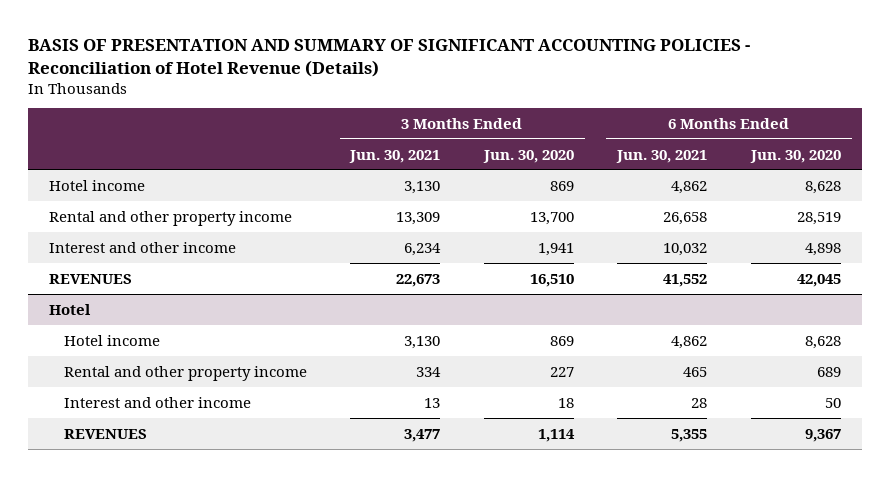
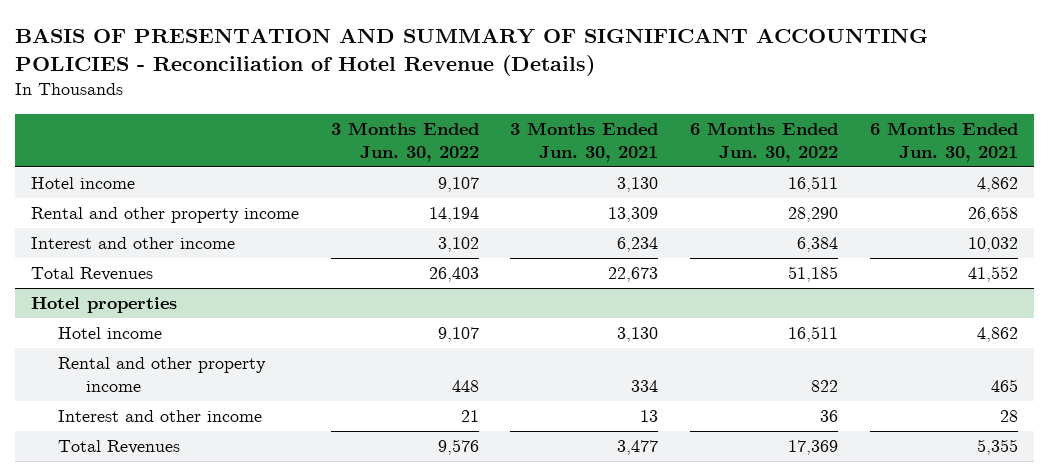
- | 3 Months Ended Jun. 30, 2021 | 3 Months Ended Jun. 30, 2020 | 6 Months Ended Jun. 30, 2021 | 6 Months Ended Jun. 30, 2020
+ | 3 Months Ended Jun. 30, 2022 | 3 Months Ended Jun. 30, 2021 | 6 Months Ended Jun. 30, 2022 | 6 Months Ended Jun. 30, 2021
- REVENUES | 22,673 | 16,510 | 41,552 | 42,045
- Hotel
+ Total Revenues | 26,403 | 22,673 | 51,185 | 41,552
+ Hotel properties
- REVENUES | 3,477 | 1,114 | 5,355 | 9,367
+ Total Revenues | 9,576 | 3,477 | 17,369 | 5,355

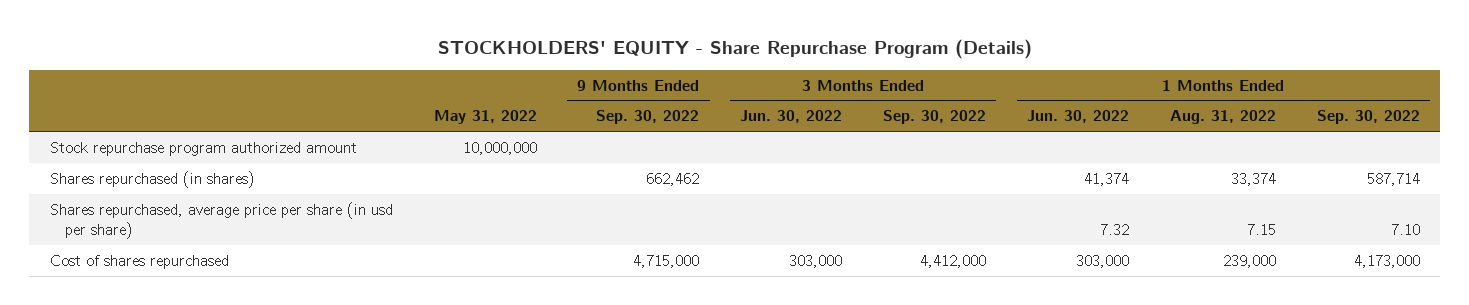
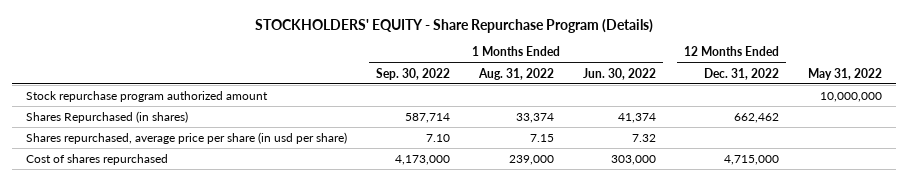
- | May 31, 2022 | 9 Months Ended Sep. 30, 2022 | 3 Months Ended Jun. 30, 2022 | 3 Months Ended Sep. 30, 2022 | 1 Months Ended Jun. 30, 2022 | 1 Months Ended Aug. 31, 2022 | 1 Months Ended Sep. 30, 2022
+ | 1 Months Ended Sep. 30, 2022 | 1 Months Ended Aug. 31, 2022 | 1 Months Ended Jun. 30, 2022 | 12 Months Ended Dec. 31, 2022 | May 31, 2022
- Shares repurchased (in shares) | | 662,462 | | | 41,374 | 33,374 | 587,714
+ Shares Repurchased (in shares) | 587,714 | 33,374 | 41,374 | 662,462 |

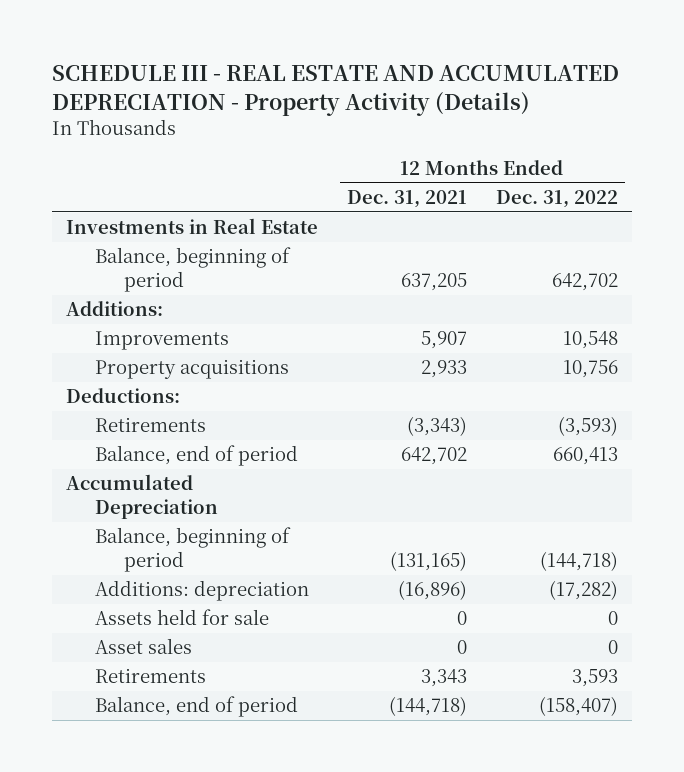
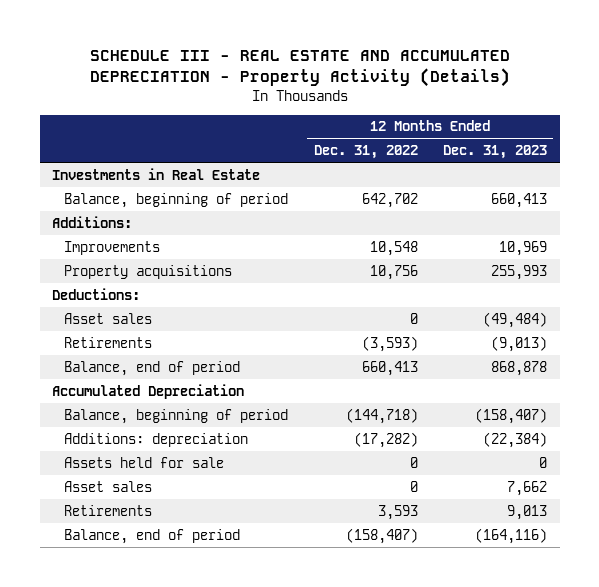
- | 12 Months Ended Dec. 31, 2021 | 12 Months Ended Dec. 31, 2022
+ | 12 Months Ended Dec. 31, 2022 | 12 Months Ended Dec. 31, 2023
+ Asset sales | 0 | (49,484)

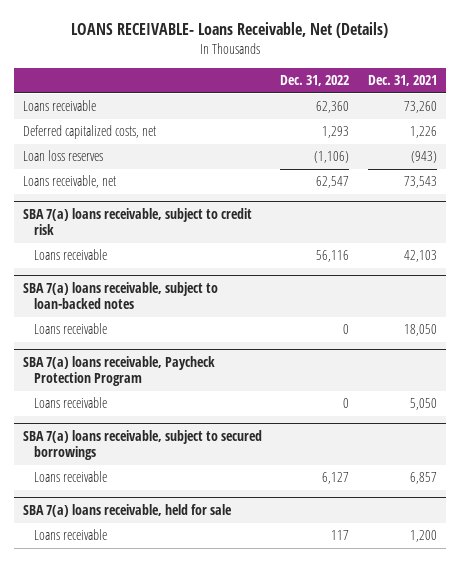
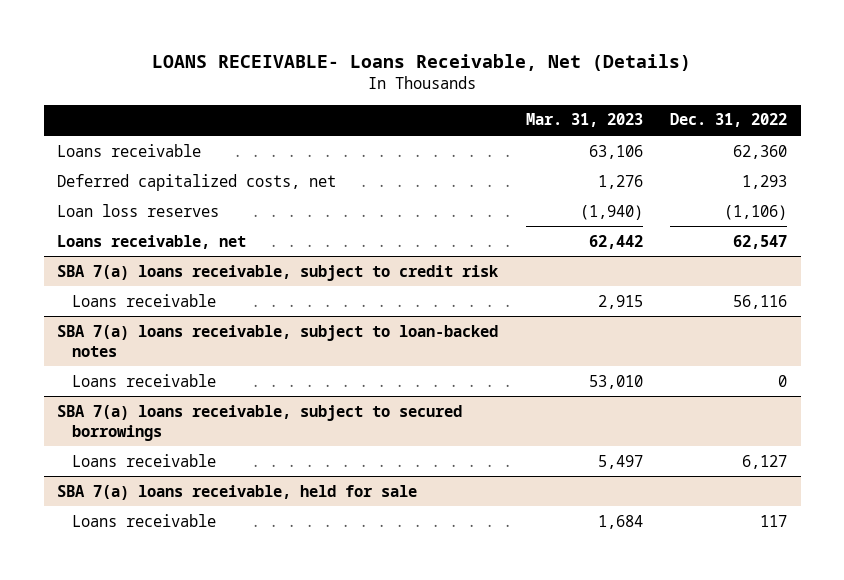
- | Dec. 31, 2022 | Dec. 31, 2021
+ | Mar. 31, 2023 | Dec. 31, 2022
- SBA 7(a) loans receivable, Paycheck Protection Program
- Loans receivable | 0 | 5,050

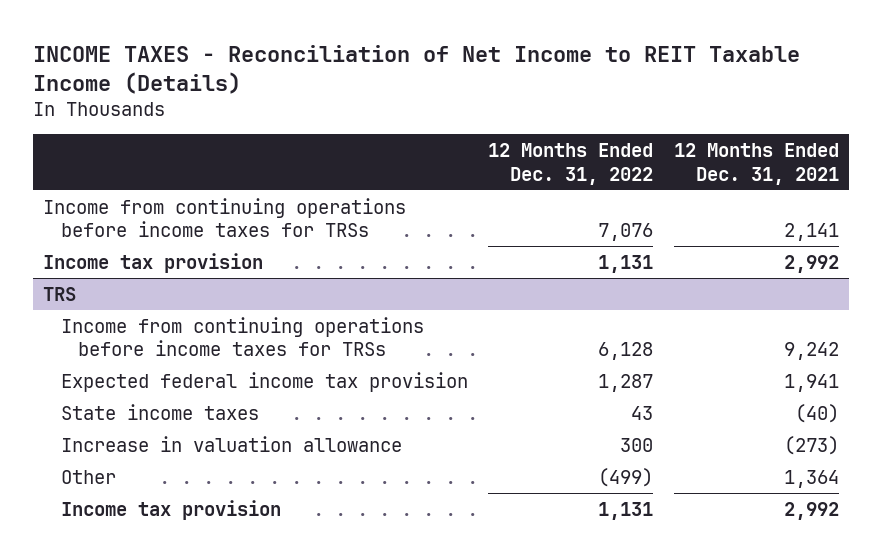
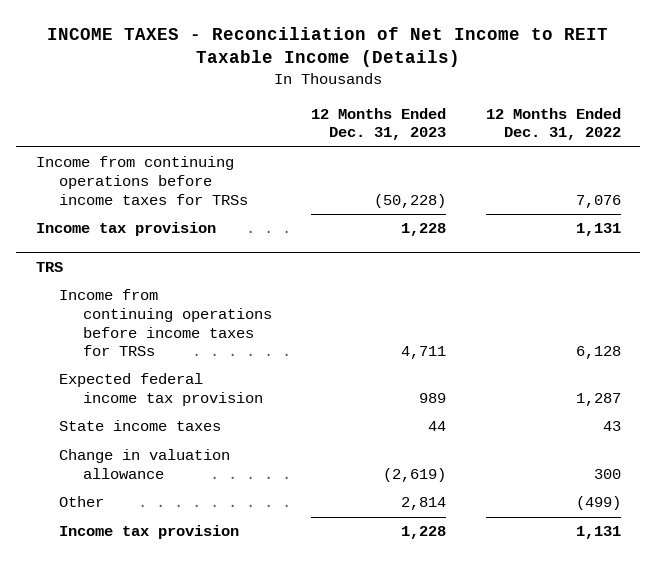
- | 12 Months Ended Dec. 31, 2022 | 12 Months Ended Dec. 31, 2021
+ | 12 Months Ended Dec. 31, 2023 | 12 Months Ended Dec. 31, 2022
@ TRS
- Increase in valuation allowance | 300 | (273)
+ Change in valuation allowance | (2,619) | 300

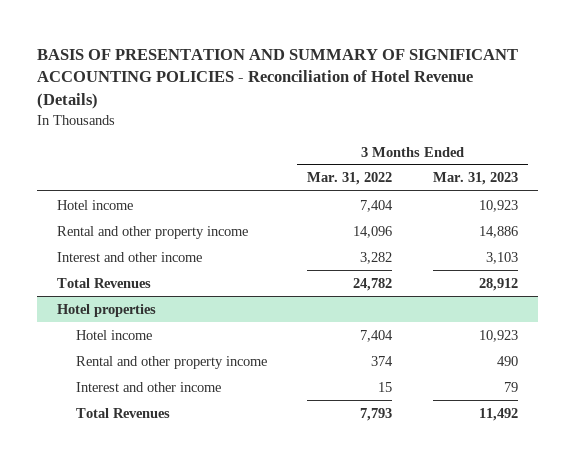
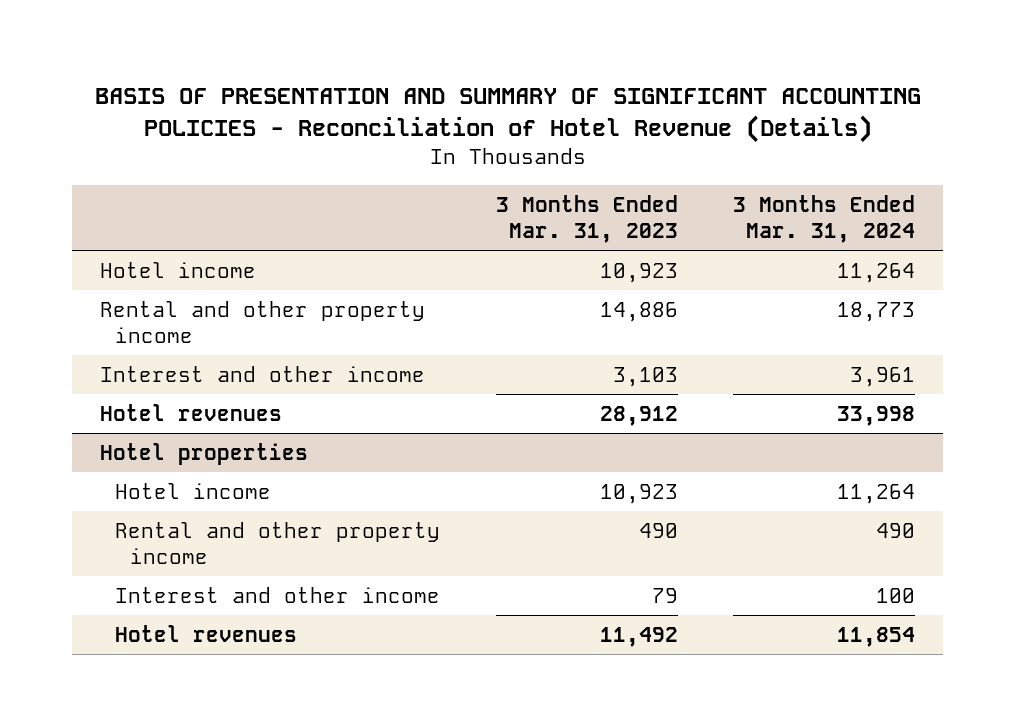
- | 3 Months Ended Mar. 31, 2022 | 3 Months Ended Mar. 31, 2023
+ | 3 Months Ended Mar. 31, 2023 | 3 Months Ended Mar. 31, 2024
- Total Revenues | 24,782 | 28,912
+ Hotel revenues | 28,912 | 33,998
@ Hotel properties
- Total Revenues | 7,793 | 11,492
+ Hotel revenues | 11,492 | 11,854

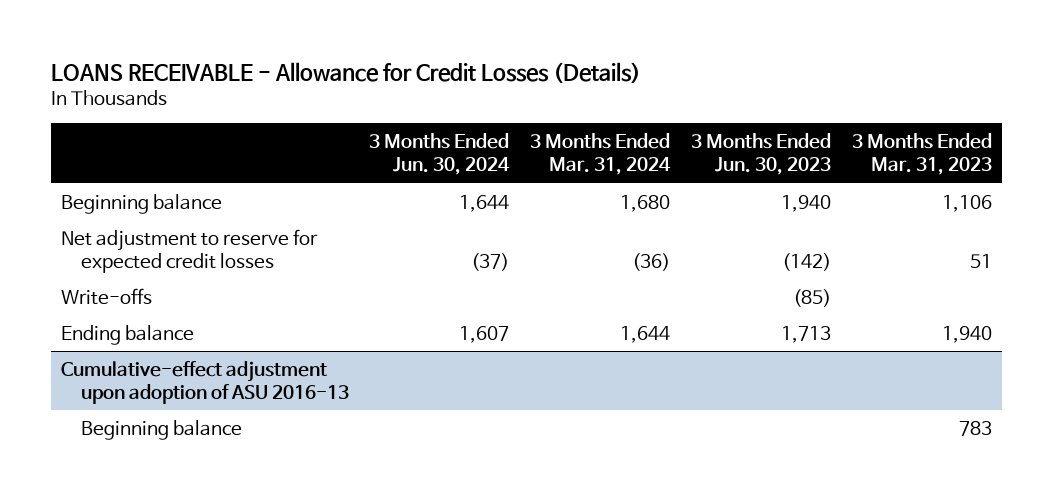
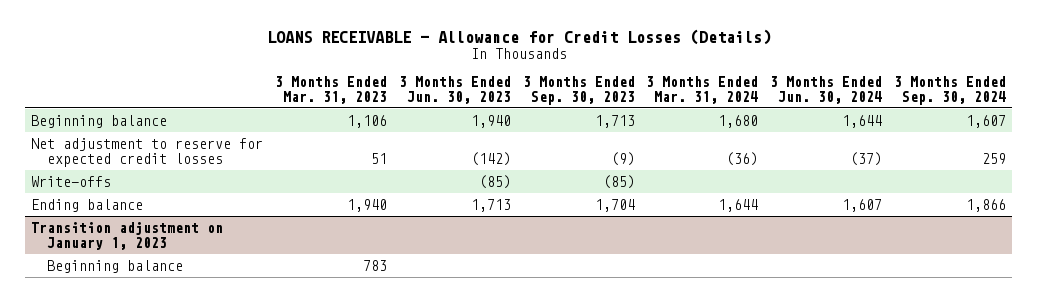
- | 3 Months Ended Jun. 30, 2024 | 3 Months Ended Mar. 31, 2024 | 3 Months Ended Jun. 30, 2023 | 3 Months Ended Mar. 31, 2023
+ | 3 Months Ended Mar. 31, 2023 | 3 Months Ended Jun. 30, 2023 | 3 Months Ended Sep. 30, 2023 | 3 Months Ended Mar. 31, 2024 | 3 Months Ended Jun. 30, 2024 | 3 Months Ended Sep. 30, 2024
- Cumulative-effect adjustment upon adoption of ASU 2016-13
+ Transition adjustment on January 1, 2023

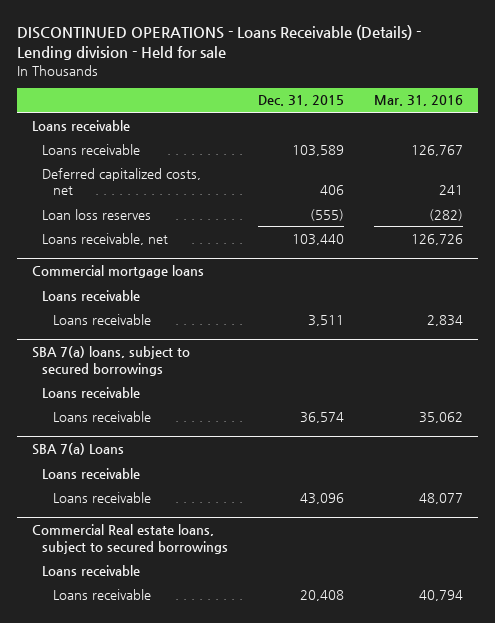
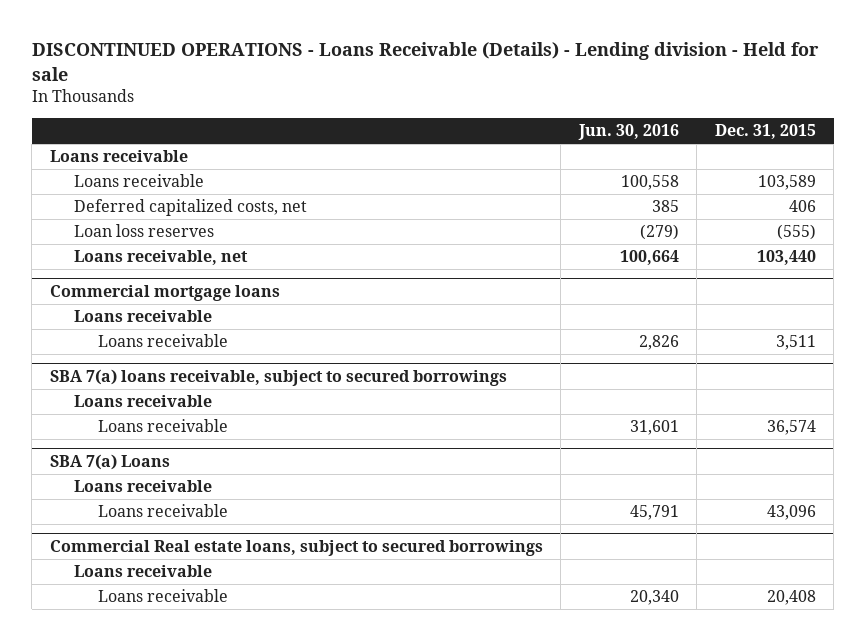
- | Dec. 31, 2015 | Mar. 31, 2016
+ | Jun. 30, 2016 | Dec. 31, 2015
- SBA 7(a) loans, subject to secured borrowings
+ SBA 7(a) loans receivable, subject to secured borrowings

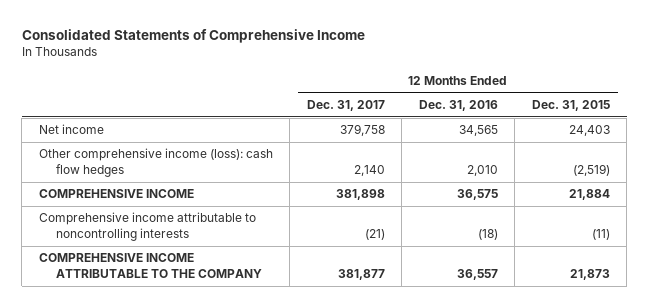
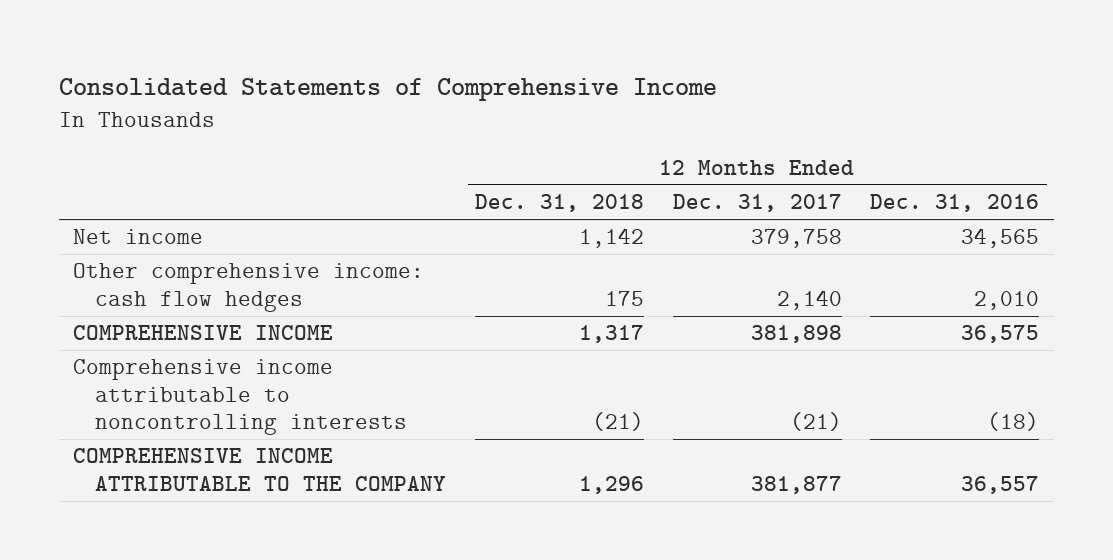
- | 12 Months Ended Dec. 31, 2017 | 12 Months Ended Dec. 31, 2016 | 12 Months Ended Dec. 31, 2015
+ | 12 Months Ended Dec. 31, 2018 | 12 Months Ended Dec. 31, 2017 | 12 Months Ended Dec. 31, 2016
- Other comprehensive income (loss): cash flow hedges | 2,140 | 2,010 | (2,519)
+ Other comprehensive income: cash flow hedges | 175 | 2,140 | 2,010

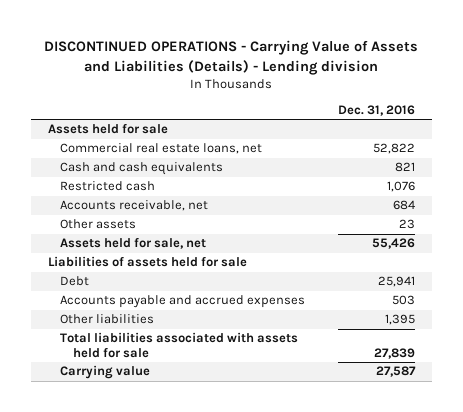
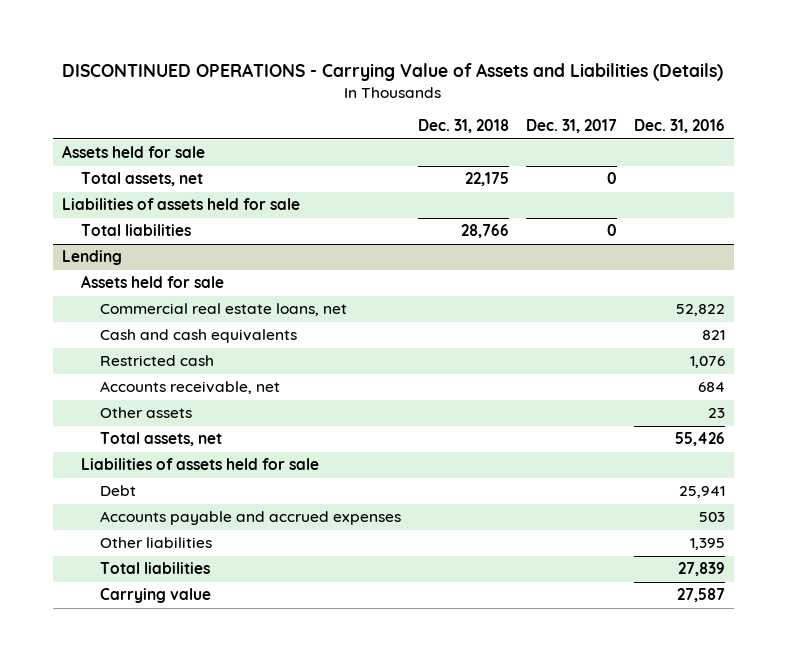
- DISCONTINUED OPERATIONS - Carrying Value of Assets and Liabilities (Details) - Lending division
+ DISCONTINUED OPERATIONS - Carrying Value of Assets and Liabilities (Details)
- | Dec. 31, 2016
+ | Dec. 31, 2018 | Dec. 31, 2017 | Dec. 31, 2016
+ Total assets, net | 22,175 | 0 |
+ Liabilities of assets held for sale
+ Total liabilities | 28,766 | 0 |
+ Lending
+ Assets held for sale
- Assets held for sale, net | 55,426
+ Total assets, net | | | 55,426
- Total liabilities associated with assets held for sale | 27,839
+ Total liabilities | | | 27,839

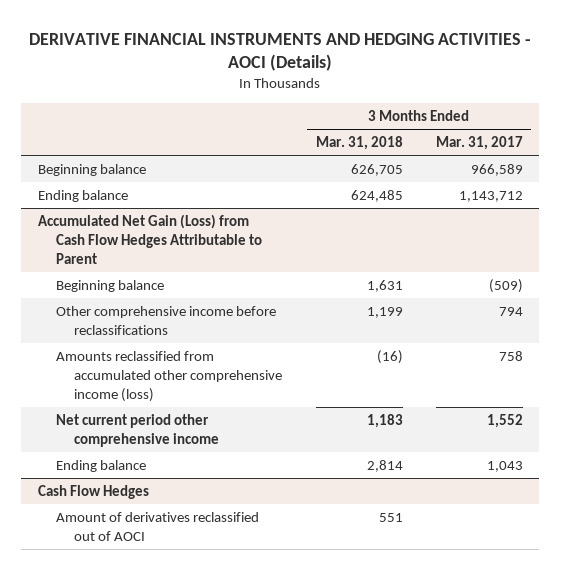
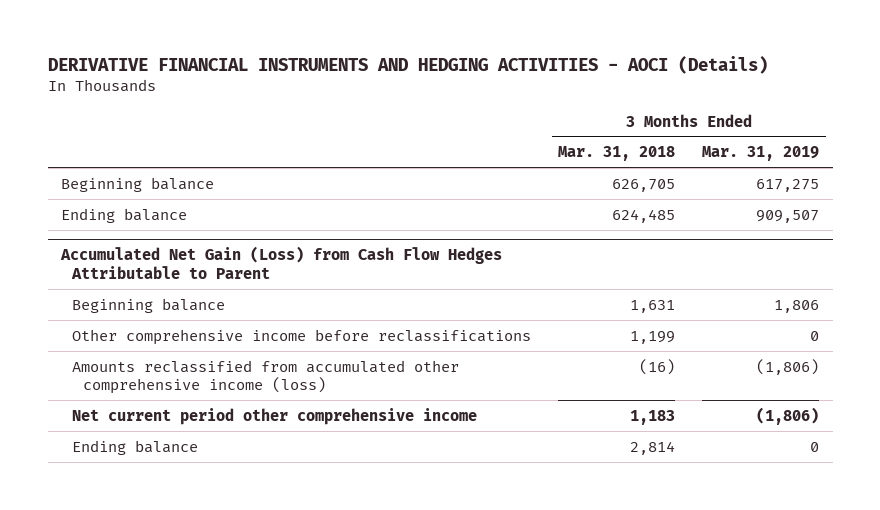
- | 3 Months Ended Mar. 31, 2018 | 3 Months Ended Mar. 31, 2017
+ | 3 Months Ended Mar. 31, 2018 | 3 Months Ended Mar. 31, 2019
- Cash Flow Hedges
- Amount of derivatives reclassified out of AOCI | 551 |

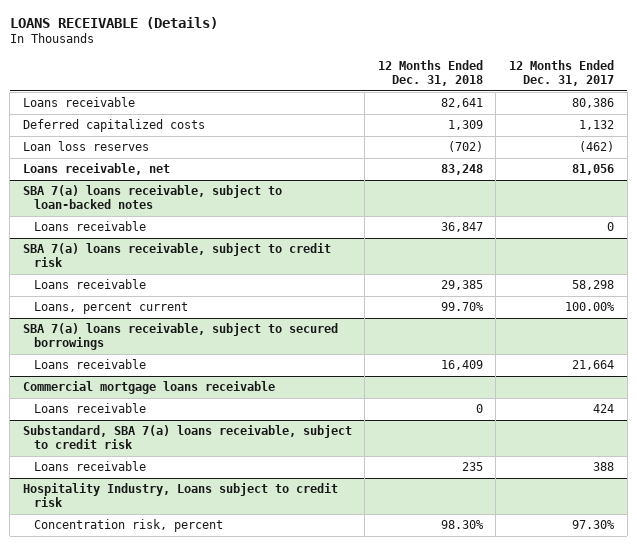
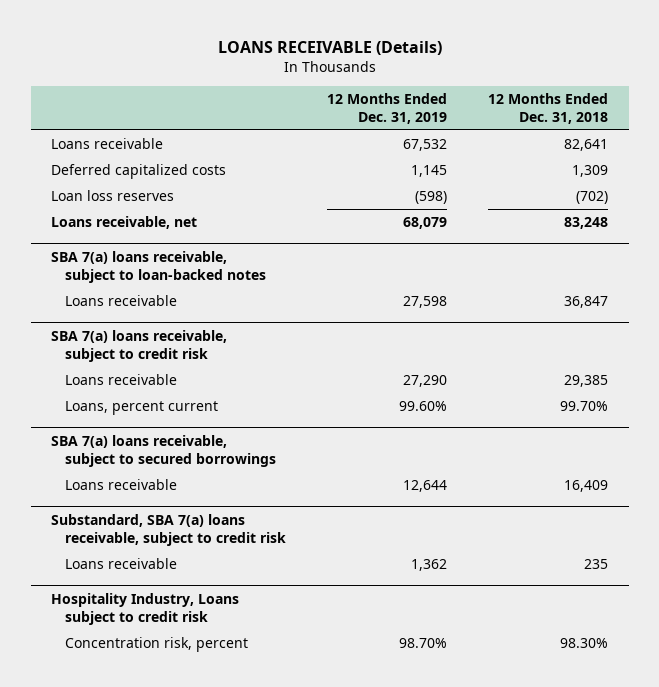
- | 12 Months Ended Dec. 31, 2018 | 12 Months Ended Dec. 31, 2017
+ | 12 Months Ended Dec. 31, 2019 | 12 Months Ended Dec. 31, 2018
- Commercial mortgage loans receivable
- Loans receivable | 0 | 424

